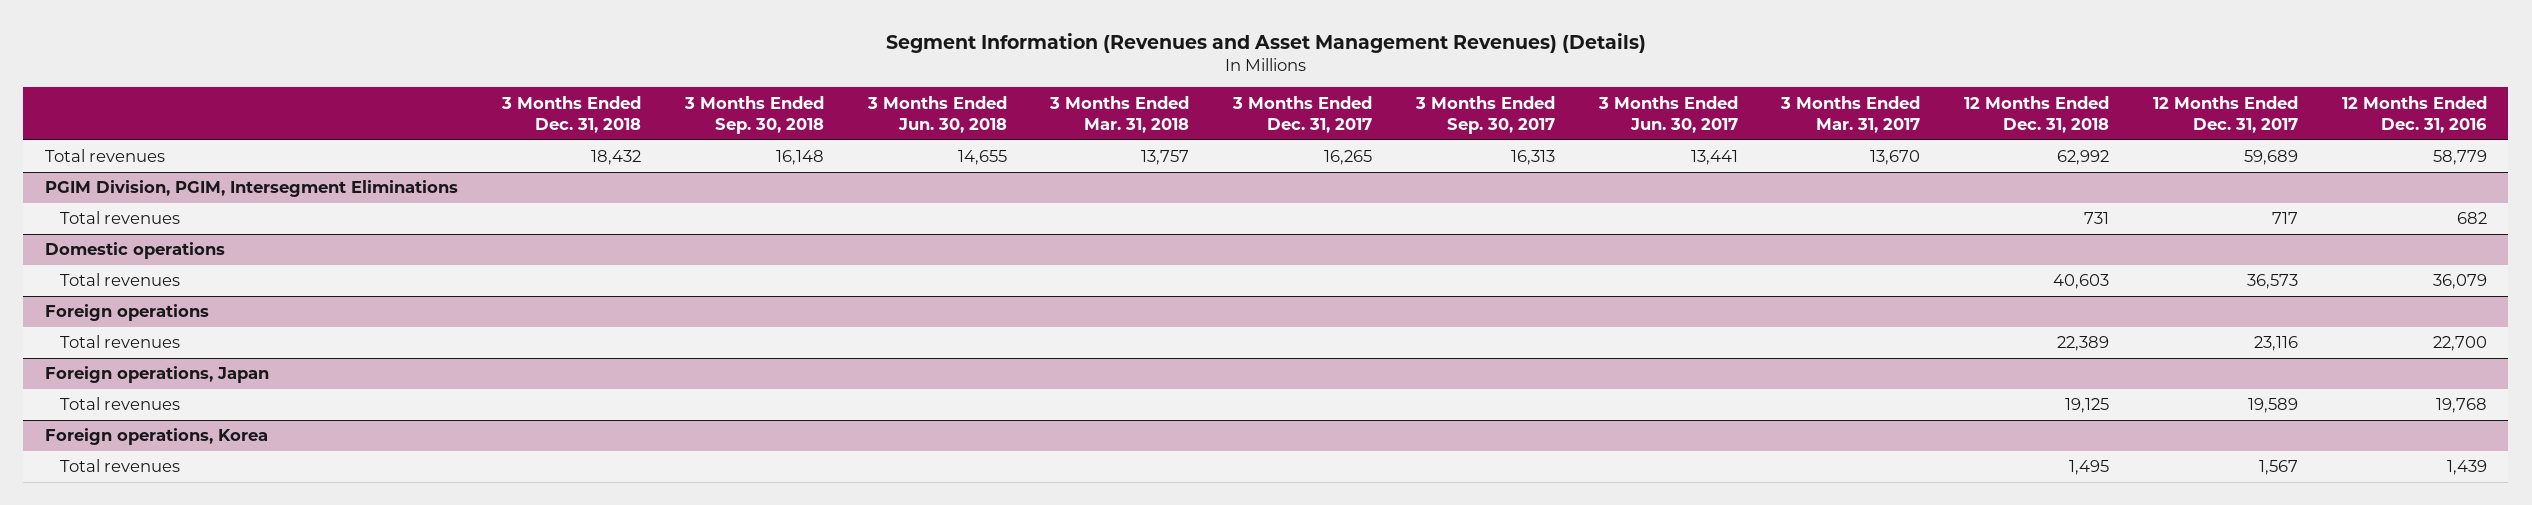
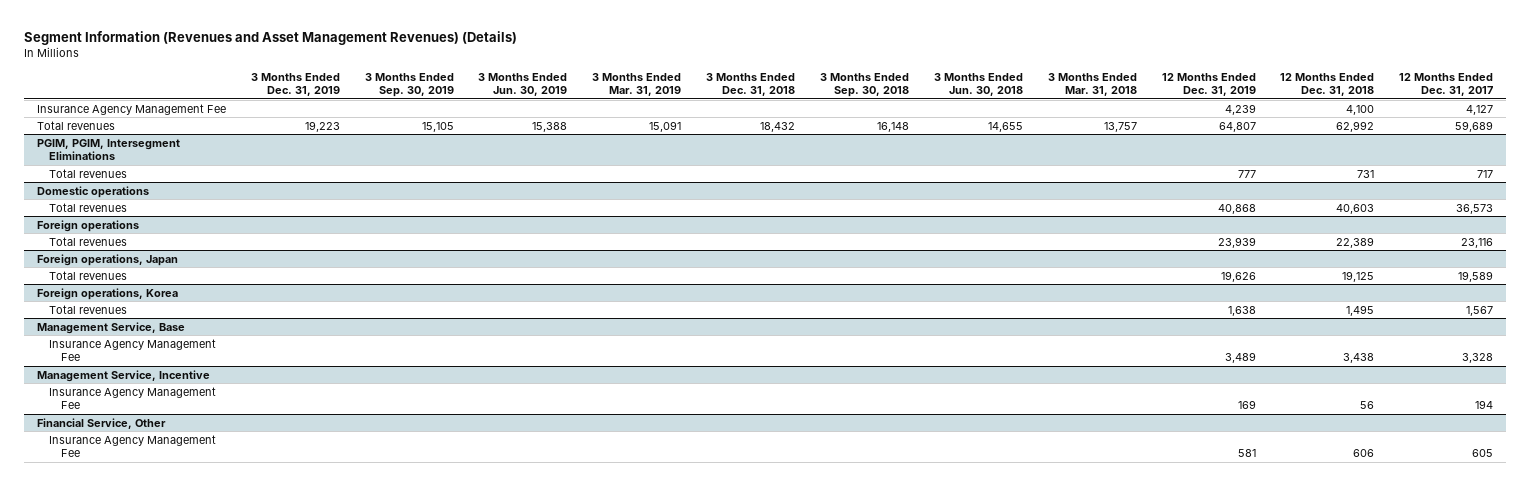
- | 3 Months Ended Dec. 31, 2018 | 3 Months Ended Sep. 30, 2018 | 3 Months Ended Jun. 30, 2018 | 3 Months Ended Mar. 31, 2018 | 3 Months Ended Dec. 31, 2017 | 3 Months Ended Sep. 30, 2017 | 3 Months Ended Jun. 30, 2017 | 3 Months Ended Mar. 31, 2017 | 12 Months Ended Dec. 31, 2018 | 12 Months Ended Dec. 31, 2017 | 12 Months Ended Dec. 31, 2016
+ | 3 Months Ended Dec. 31, 2019 | 3 Months Ended Sep. 30, 2019 | 3 Months Ended Jun. 30, 2019 | 3 Months Ended Mar. 31, 2019 | 3 Months Ended Dec. 31, 2018 | 3 Months Ended Sep. 30, 2018 | 3 Months Ended Jun. 30, 2018 | 3 Months Ended Mar. 31, 2018 | 12 Months Ended Dec. 31, 2019 | 12 Months Ended Dec. 31, 2018 | 12 Months Ended Dec. 31, 2017
+ Insurance Agency Management Fee | | | | | | | | | 4,239 | 4,100 | 4,127
- PGIM Division, PGIM, Intersegment Eliminations
+ PGIM, PGIM, Intersegment Eliminations
+ Management Service, Base
+ Insurance Agency Management Fee | | | | | | | | | 3,489 | 3,438 | 3,328
+ Management Service, Incentive
+ Insurance Agency Management Fee | | | | | | | | | 169 | 56 | 194
+ Financial Service, Other
+ Insurance Agency Management Fee | | | | | | | | | 581 | 606 | 605

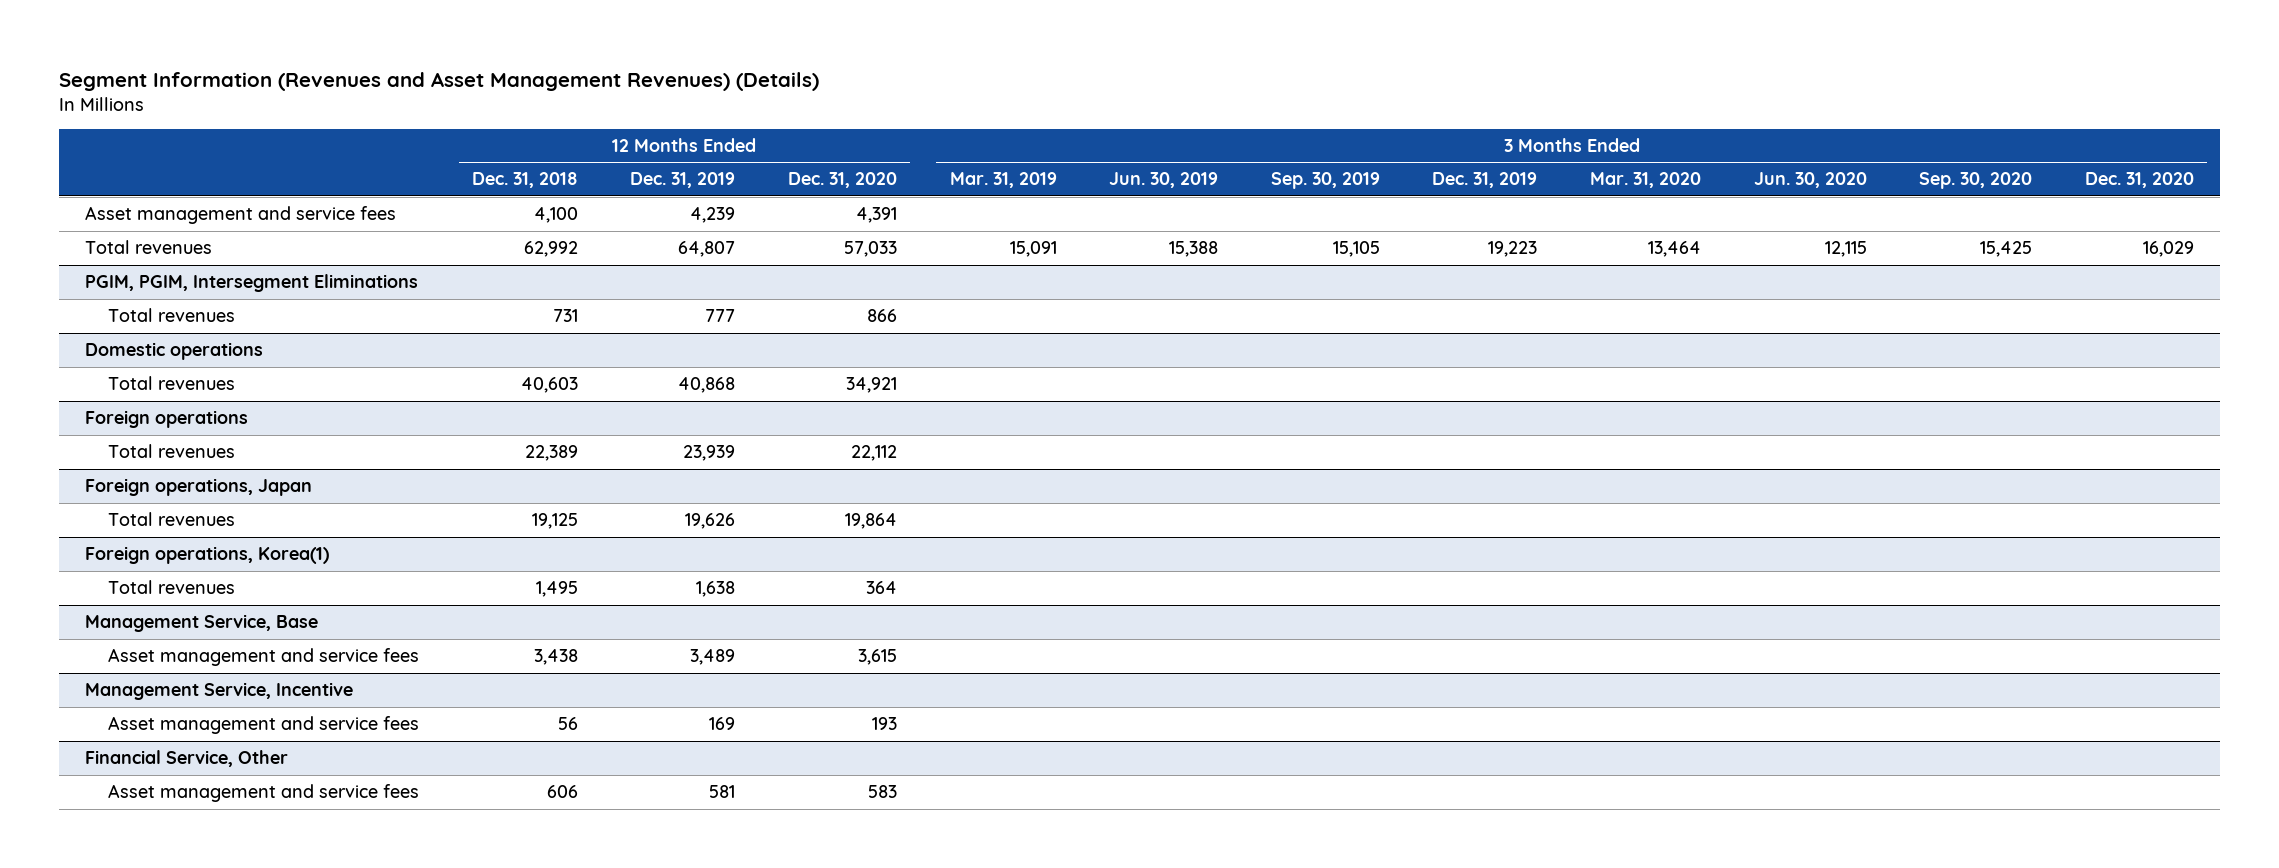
- | 3 Months Ended Dec. 31, 2019 | 3 Months Ended Sep. 30, 2019 | 3 Months Ended Jun. 30, 2019 | 3 Months Ended Mar. 31, 2019 | 3 Months Ended Dec. 31, 2018 | 3 Months Ended Sep. 30, 2018 | 3 Months Ended Jun. 30, 2018 | 3 Months Ended Mar. 31, 2018 | 12 Months Ended Dec. 31, 2019 | 12 Months Ended Dec. 31, 2018 | 12 Months Ended Dec. 31, 2017
+ | 12 Months Ended Dec. 31, 2018 | 12 Months Ended Dec. 31, 2019 | 12 Months Ended Dec. 31, 2020 | 3 Months Ended Mar. 31, 2019 | 3 Months Ended Jun. 30, 2019 | 3 Months Ended Sep. 30, 2019 | 3 Months Ended Dec. 31, 2019 | 3 Months Ended Mar. 31, 2020 | 3 Months Ended Jun. 30, 2020 | 3 Months Ended Sep. 30, 2020 | 3 Months Ended Dec. 31, 2020
- Insurance Agency Management Fee | | | | | | | | | 4,239 | 4,100 | 4,127
+ Asset management and service fees | 4,100 | 4,239 | 4,391 | | | | | | | |
- Foreign operations, Korea
+ Foreign operations, Korea(1)
@ Management Service, Base
- Insurance Agency Management Fee | | | | | | | | | 3,489 | 3,438 | 3,328
+ Asset management and service fees | 3,438 | 3,489 | 3,615 | | | | | | | |
@ Management Service, Incentive
- Insurance Agency Management Fee | | | | | | | | | 169 | 56 | 194
+ Asset management and service fees | 56 | 169 | 193 | | | | | | | |
@ Financial Service, Other
- Insurance Agency Management Fee | | | | | | | | | 581 | 606 | 605
+ Asset management and service fees | 606 | 581 | 583 | | | | | | | |

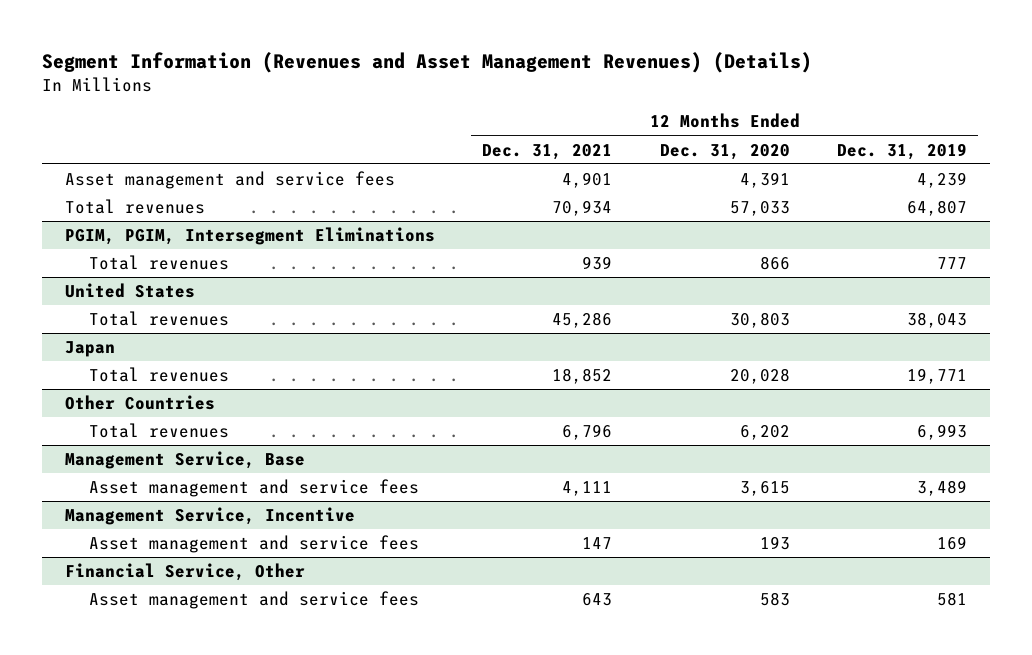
- | 12 Months Ended Dec. 31, 2018 | 12 Months Ended Dec. 31, 2019 | 12 Months Ended Dec. 31, 2020 | 3 Months Ended Mar. 31, 2019 | 3 Months Ended Jun. 30, 2019 | 3 Months Ended Sep. 30, 2019 | 3 Months Ended Dec. 31, 2019 | 3 Months Ended Mar. 31, 2020 | 3 Months Ended Jun. 30, 2020 | 3 Months Ended Sep. 30, 2020 | 3 Months Ended Dec. 31, 2020
+ | 12 Months Ended Dec. 31, 2021 | 12 Months Ended Dec. 31, 2020 | 12 Months Ended Dec. 31, 2019
- Domestic operations
- Total revenues | 40,603 | 40,868 | 34,921 | | | | | | | |
- Foreign operations
- Total revenues | 22,389 | 23,939 | 22,112 | | | | | | | |
- Foreign operations, Japan
- Total revenues | 19,125 | 19,626 | 19,864 | | | | | | | |
- Foreign operations, Korea(1)
- Total revenues | 1,495 | 1,638 | 364 | | | | | | | |
+ United States
+ Total revenues | 45,286 | 30,803 | 38,043
+ Japan
+ Total revenues | 18,852 | 20,028 | 19,771
+ Other Countries
+ Total revenues | 6,796 | 6,202 | 6,993

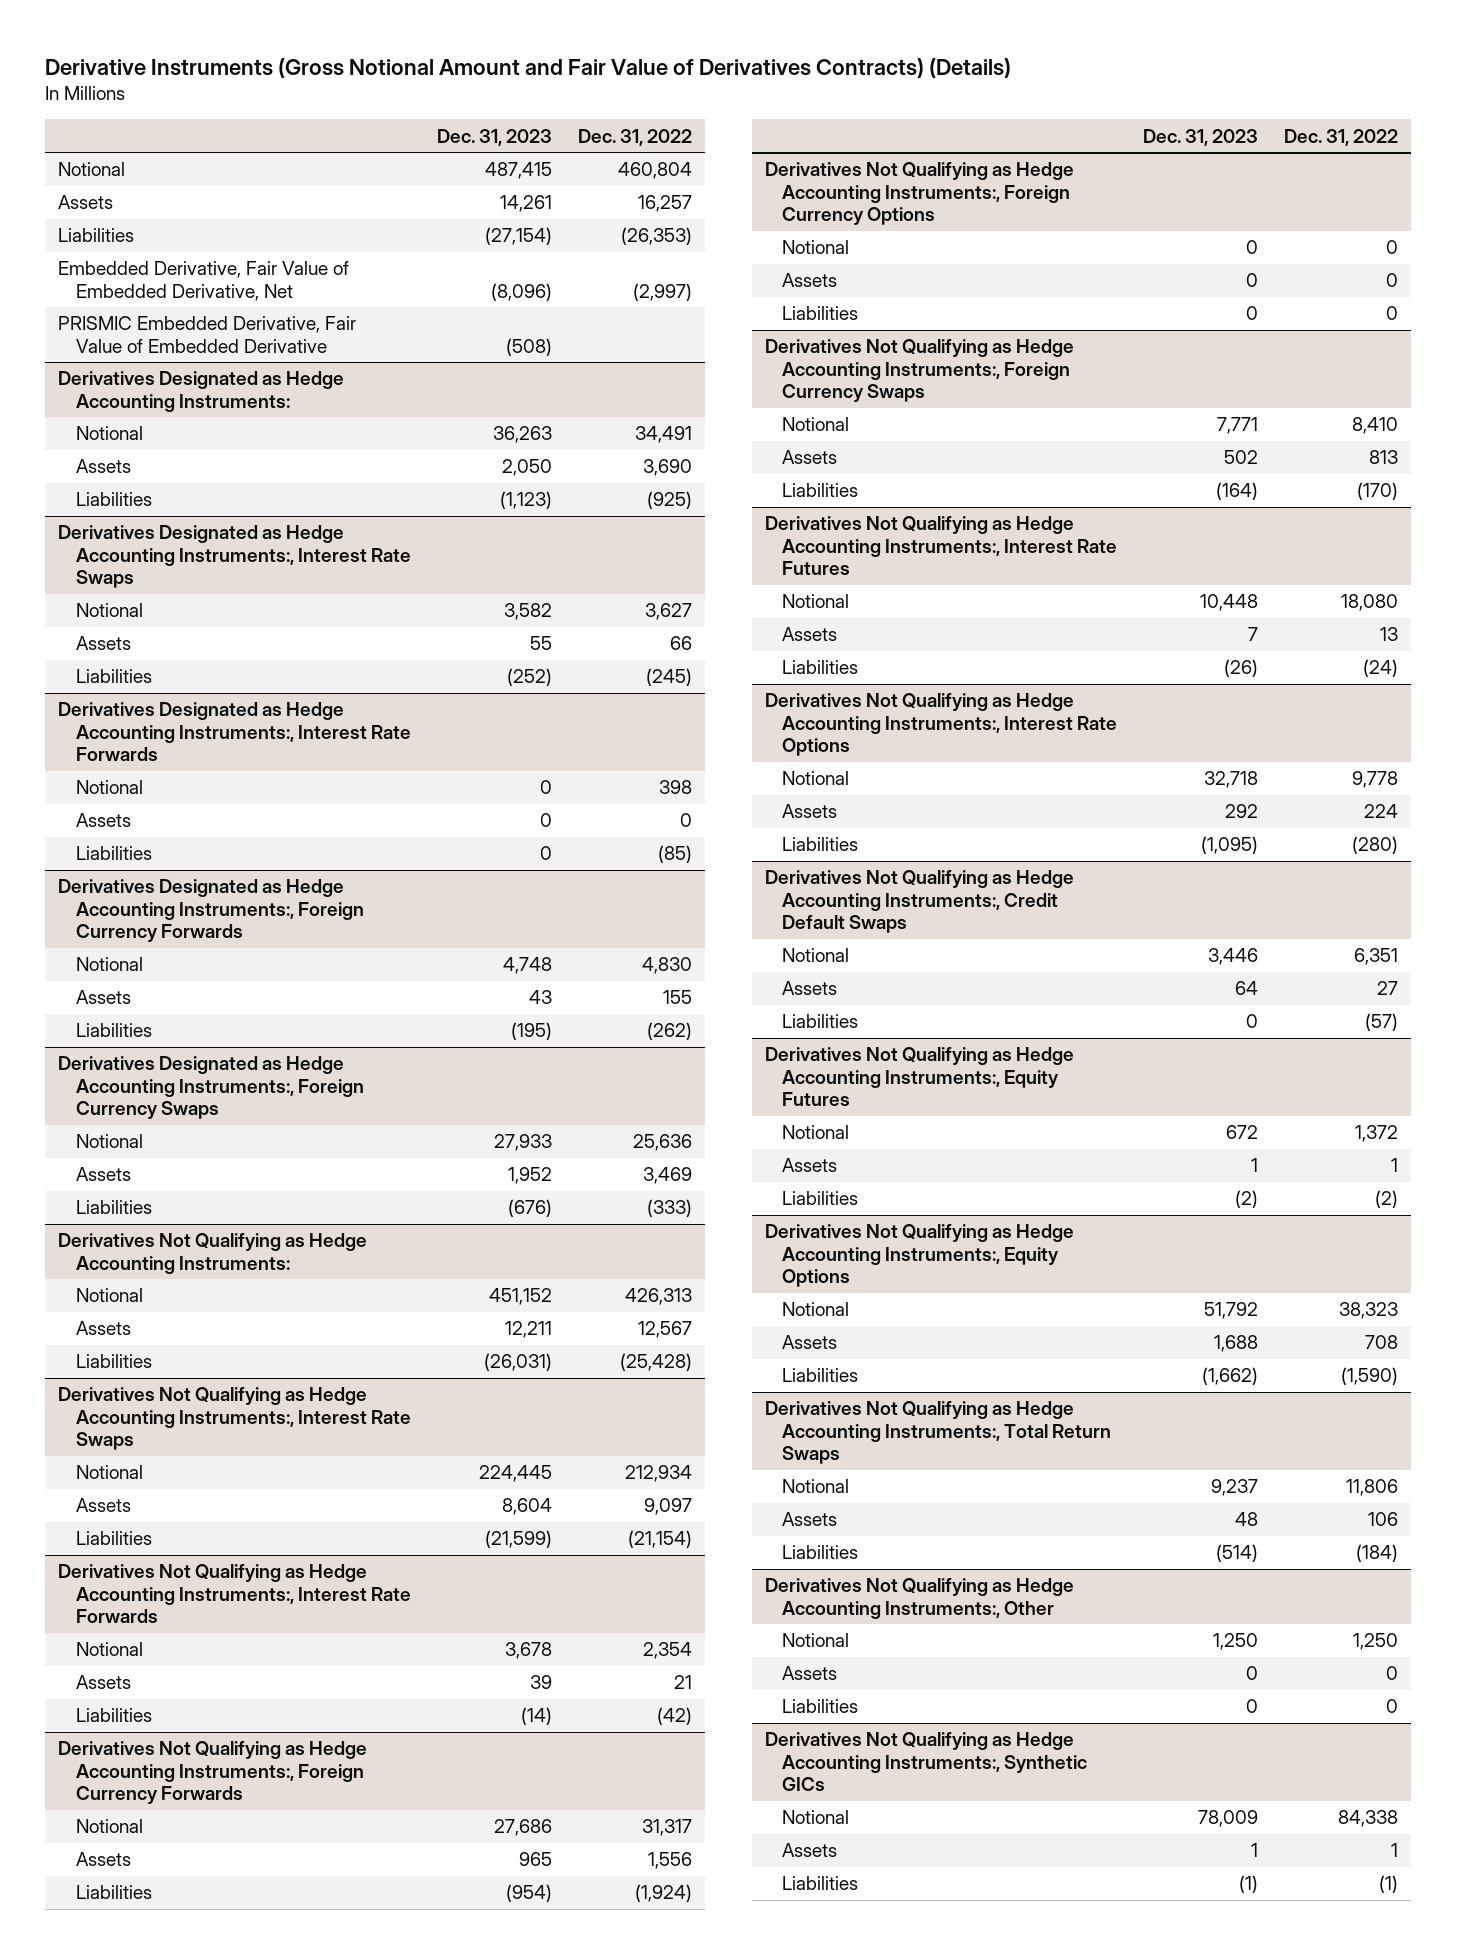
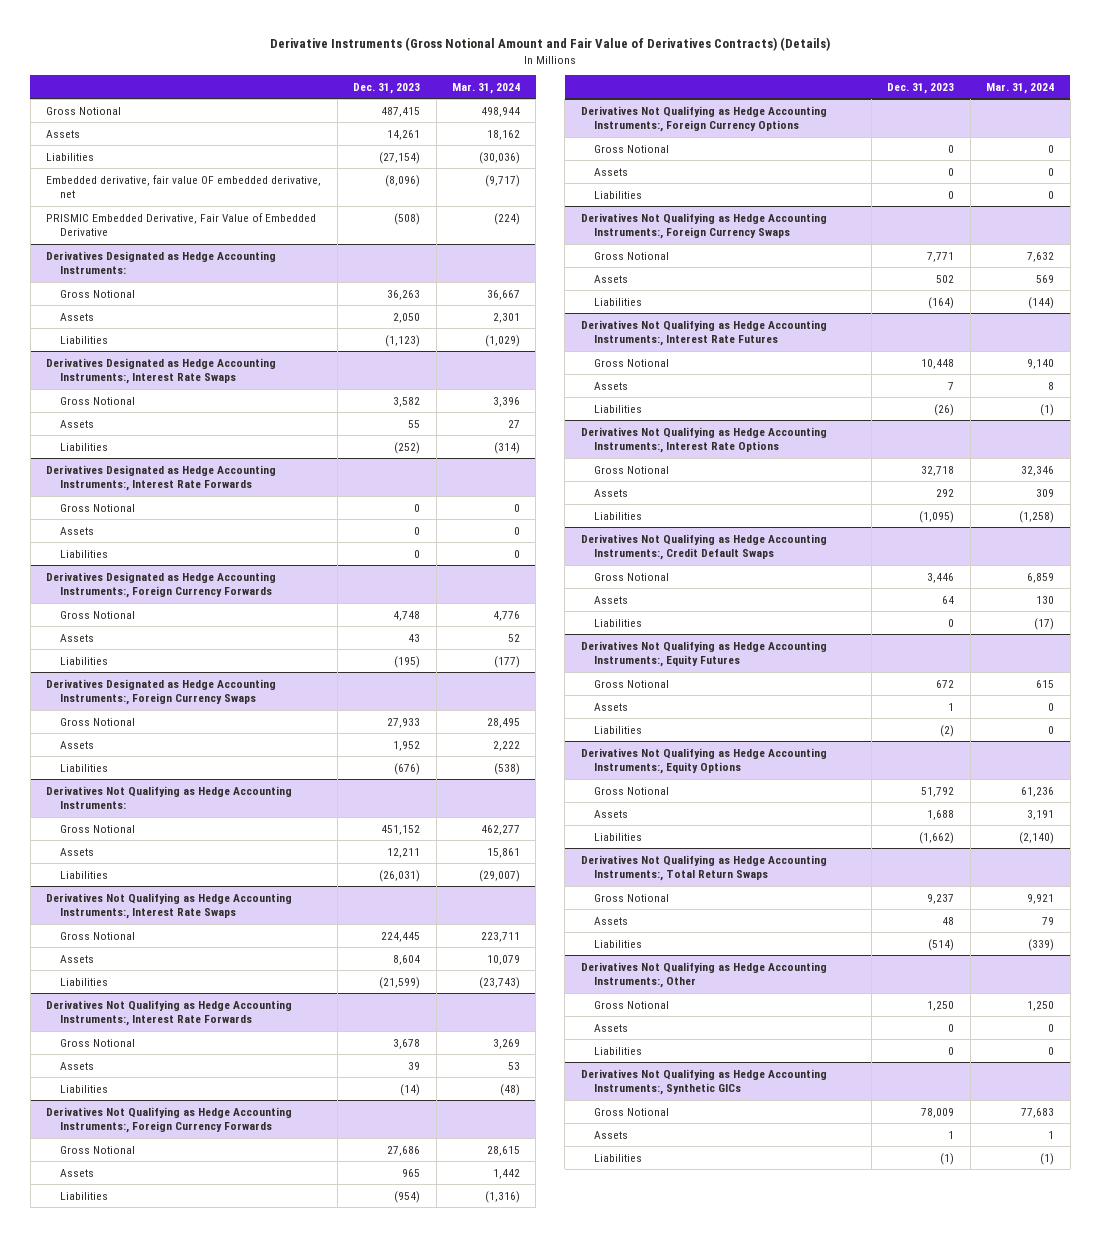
- | Dec. 31, 2023 | Dec. 31, 2022
+ | Dec. 31, 2023 | Mar. 31, 2024
- Notional | 487,415 | 460,804
+ Gross Notional | 487,415 | 498,944
- Embedded Derivative, Fair Value of Embedded Derivative, Net | (8,096) | (2,997)
+ Embedded derivative, fair value OF embedded derivative, net | (8,096) | (9,717)
@ Derivatives Designated as Hedge Accounting Instruments:
- Notional | 36,263 | 34,491
+ Gross Notional | 36,263 | 36,667
@ Derivatives Designated as Hedge Accounting Instruments:, Interest Rate Swaps
- Notional | 3,582 | 3,627
+ Gross Notional | 3,582 | 3,396
@ Derivatives Designated as Hedge Accounting Instruments:, Interest Rate Forwards
- Notional | 0 | 398
+ Gross Notional | 0 | 0
@ Derivatives Designated as Hedge Accounting Instruments:, Foreign Currency Forwards
- Notional | 4,748 | 4,830
+ Gross Notional | 4,748 | 4,776
@ Derivatives Designated as Hedge Accounting Instruments:, Foreign Currency Swaps
- Notional | 27,933 | 25,636
+ Gross Notional | 27,933 | 28,495
@ Derivatives Not Qualifying as Hedge Accounting Instruments:
- Notional | 451,152 | 426,313
+ Gross Notional | 451,152 | 462,277
@ Derivatives Not Qualifying as Hedge Accounting Instruments:, Interest Rate Swaps
- Notional | 224,445 | 212,934
+ Gross Notional | 224,445 | 223,711
@ Derivatives Not Qualifying as Hedge Accounting Instruments:, Interest Rate Forwards
- Notional | 3,678 | 2,354
+ Gross Notional | 3,678 | 3,269
@ Derivatives Not Qualifying as Hedge Accounting Instruments:, Foreign Currency Forwards
- Notional | 27,686 | 31,317
+ Gross Notional | 27,686 | 28,615
@ Derivatives Not Qualifying as Hedge Accounting Instruments:, Foreign Currency Options
- Notional | 0 | 0
+ Gross Notional | 0 | 0
@ Derivatives Not Qualifying as Hedge Accounting Instruments:, Foreign Currency Swaps
- Notional | 7,771 | 8,410
+ Gross Notional | 7,771 | 7,632
@ Derivatives Not Qualifying as Hedge Accounting Instruments:, Interest Rate Futures
- Notional | 10,448 | 18,080
+ Gross Notional | 10,448 | 9,140
@ Derivatives Not Qualifying as Hedge Accounting Instruments:, Interest Rate Options
- Notional | 32,718 | 9,778
+ Gross Notional | 32,718 | 32,346
@ Derivatives Not Qualifying as Hedge Accounting Instruments:, Credit Default Swaps
- Notional | 3,446 | 6,351
+ Gross Notional | 3,446 | 6,859
@ Derivatives Not Qualifying as Hedge Accounting Instruments:, Equity Futures
- Notional | 672 | 1,372
+ Gross Notional | 672 | 615
@ Derivatives Not Qualifying as Hedge Accounting Instruments:, Equity Options
- Notional | 51,792 | 38,323
+ Gross Notional | 51,792 | 61,236
@ Derivatives Not Qualifying as Hedge Accounting Instruments:, Total Return Swaps
- Notional | 9,237 | 11,806
+ Gross Notional | 9,237 | 9,921
@ Derivatives Not Qualifying as Hedge Accounting Instruments:, Other
- Notional | 1,250 | 1,250
+ Gross Notional | 1,250 | 1,250
@ Derivatives Not Qualifying as Hedge Accounting Instruments:, Synthetic GICs
- Notional | 78,009 | 84,338
+ Gross Notional | 78,009 | 77,683

